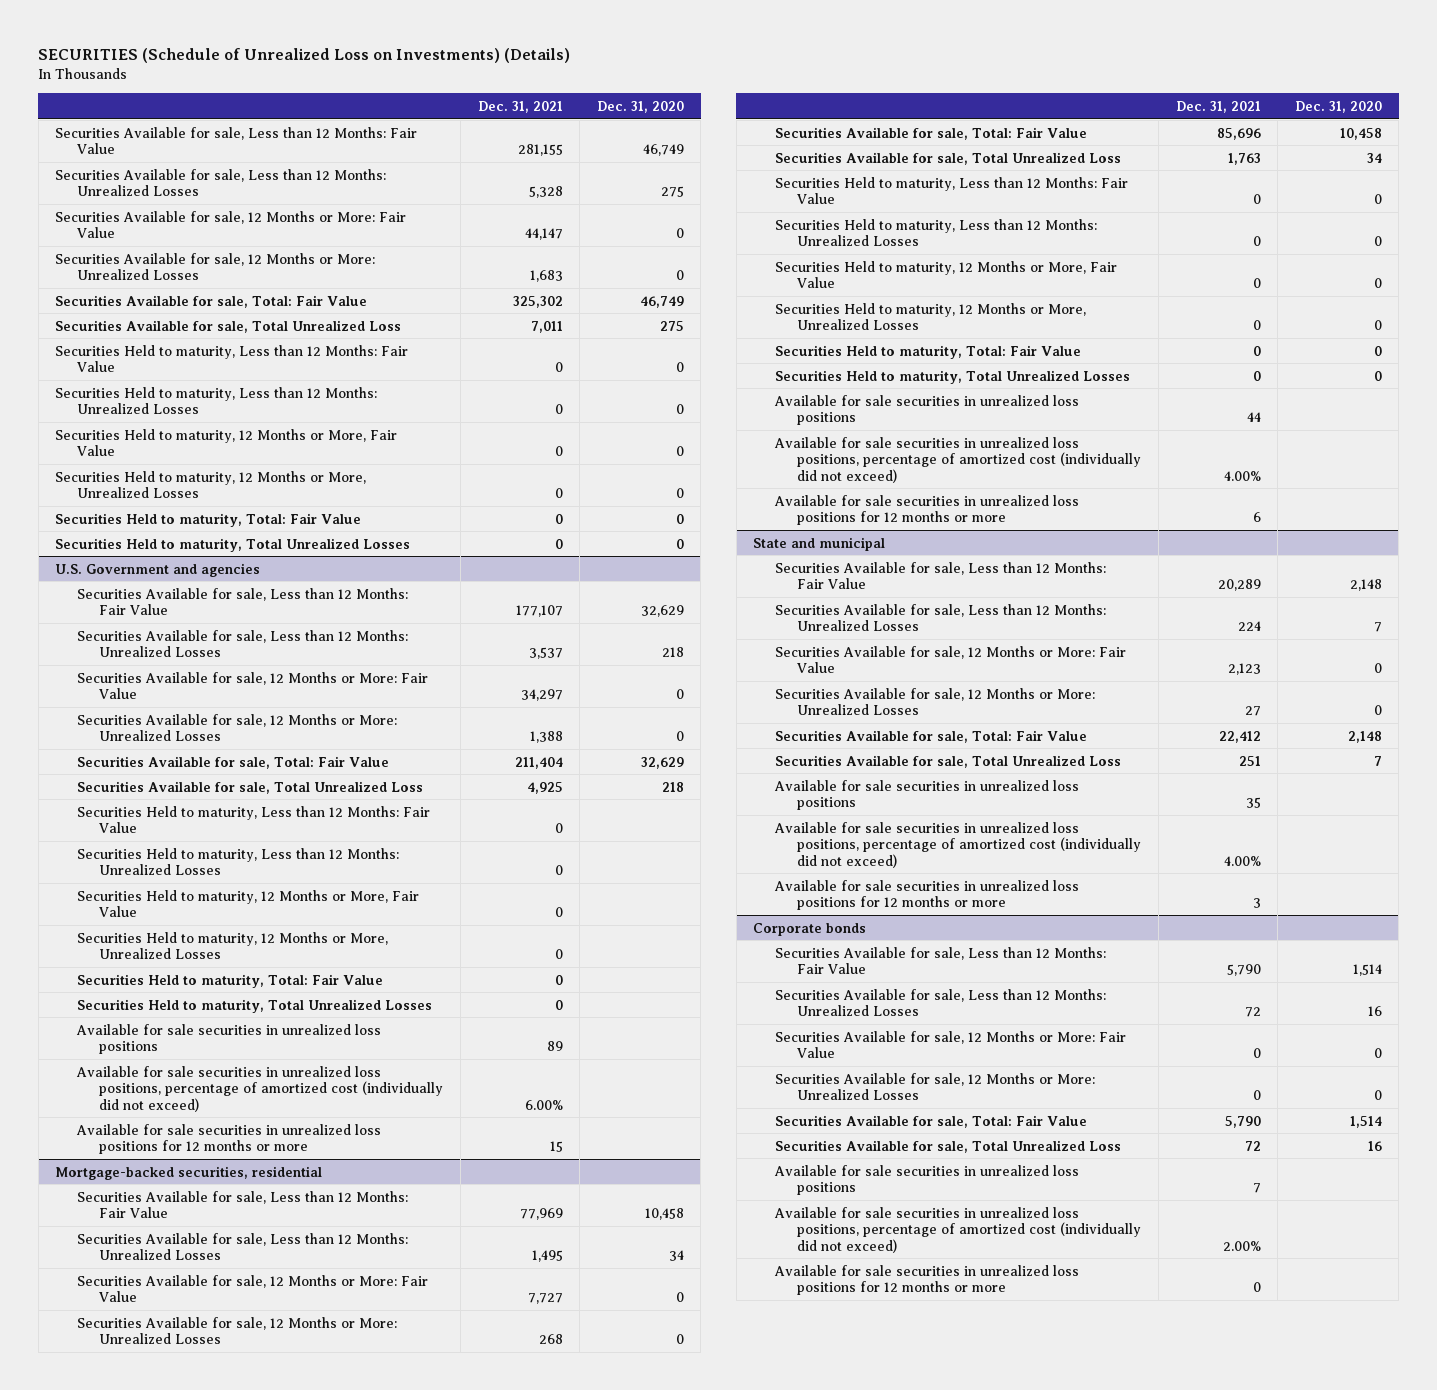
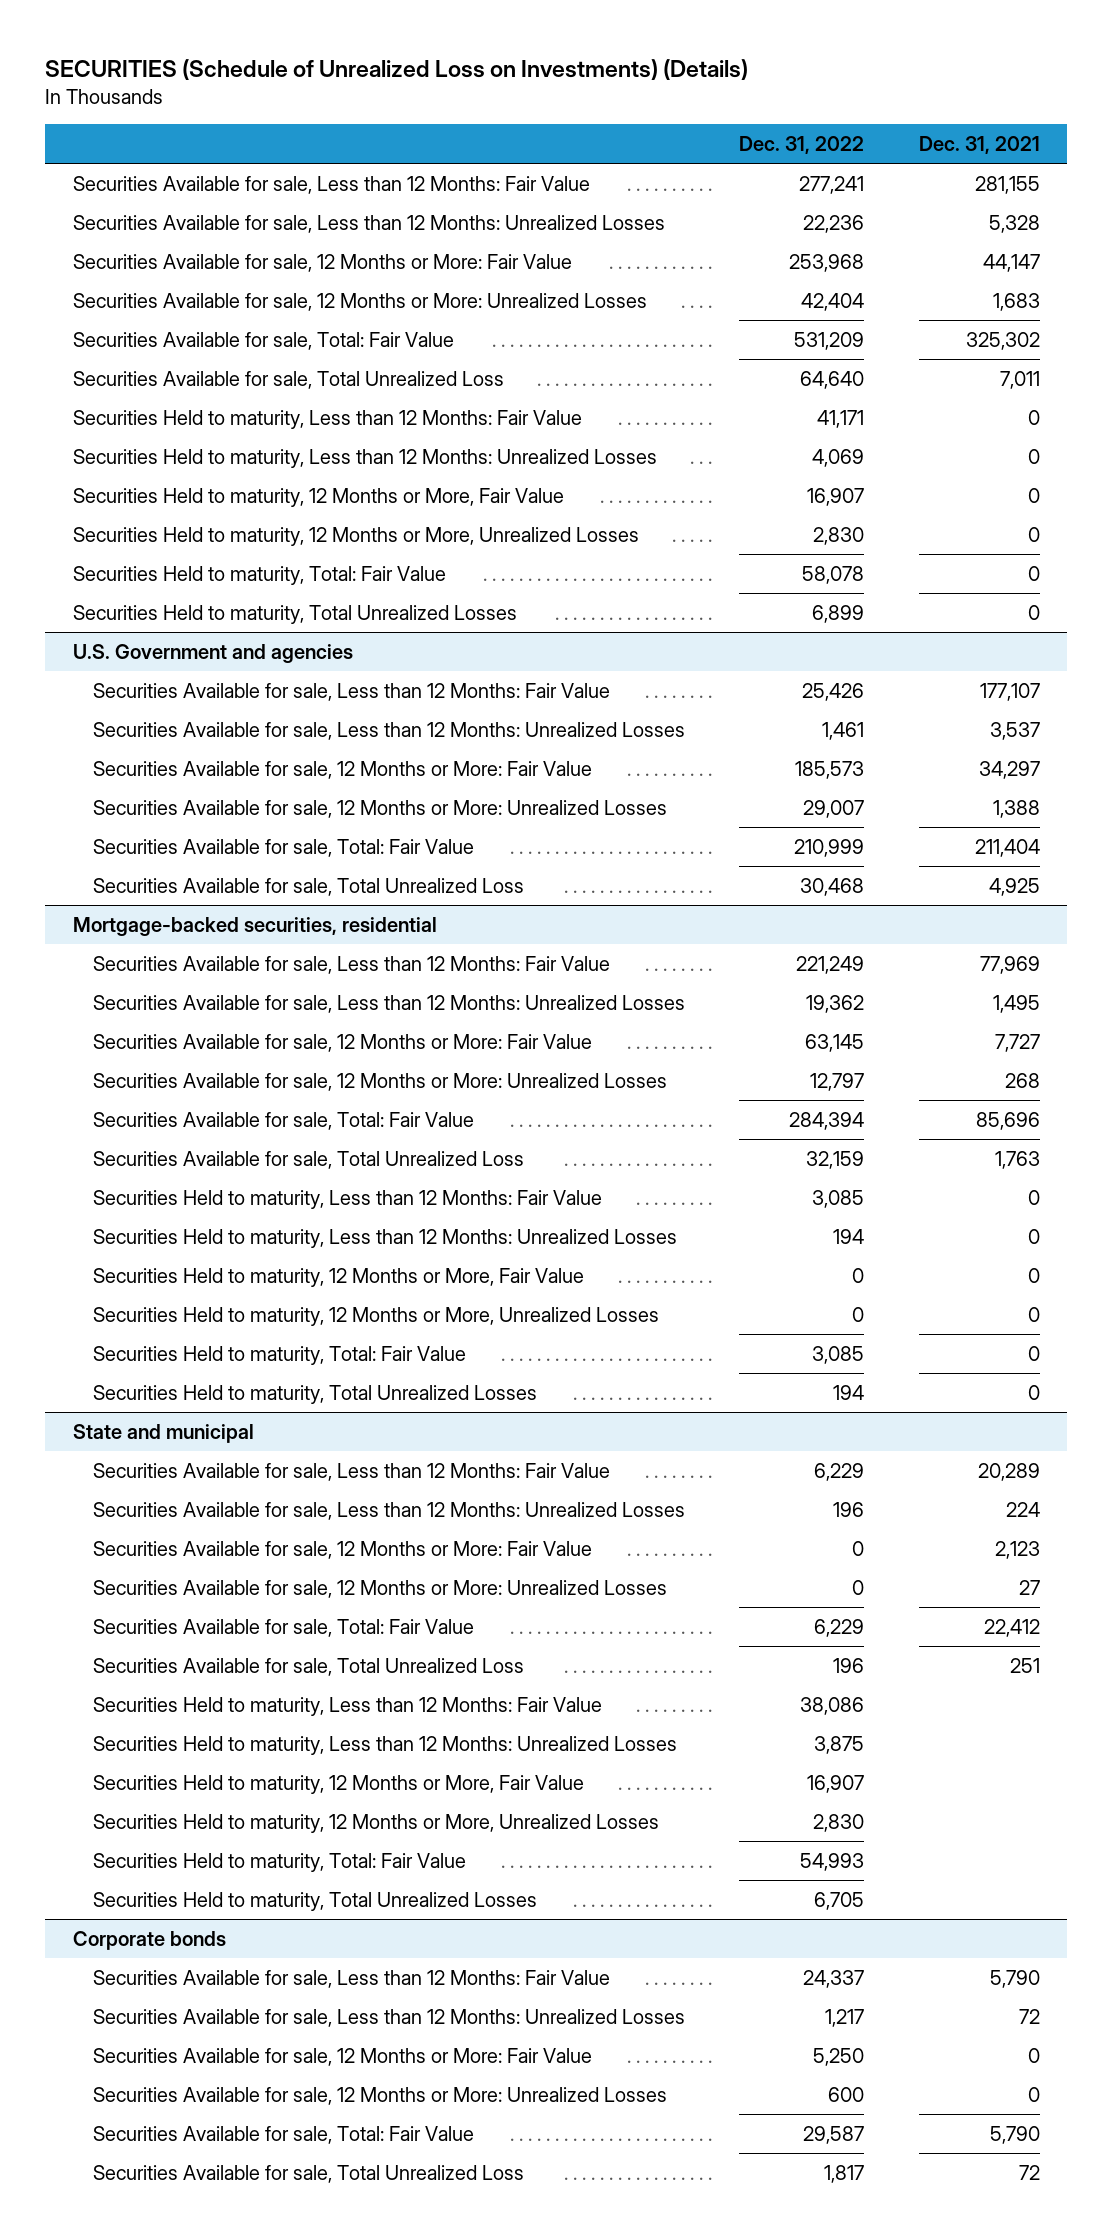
- | Dec. 31, 2021 | Dec. 31, 2020
+ | Dec. 31, 2022 | Dec. 31, 2021
@ U.S. Government and agencies
- Securities Held to maturity, Less than 12 Months: Fair Value | 0 |
- Securities Held to maturity, Less than 12 Months: Unrealized Losses | 0 |
- Securities Held to maturity, 12 Months or More, Fair Value | 0 |
- Securities Held to maturity, 12 Months or More, Unrealized Losses | 0 |
- Securities Held to maturity, Total: Fair Value | 0 |
- Securities Held to maturity, Total Unrealized Losses | 0 |
- Available for sale securities in unrealized loss positions | 89 |
- Available for sale securities in unrealized loss positions, percentage of amortized cost (individually did not exceed) | 6.00% |
- Available for sale securities in unrealized loss positions for 12 months or more | 15 |
@ Mortgage-backed securities, residential
- Available for sale securities in unrealized loss positions | 44 |
- Available for sale securities in unrealized loss positions, percentage of amortized cost (individually did not exceed) | 4.00% |
- Available for sale securities in unrealized loss positions for 12 months or more | 6 |
@ State and municipal
- Available for sale securities in unrealized loss positions | 35 |
- Available for sale securities in unrealized loss positions, percentage of amortized cost (individually did not exceed) | 4.00% |
- Available for sale securities in unrealized loss positions for 12 months or more | 3 |
+ Securities Held to maturity, Less than 12 Months: Fair Value | 38,086 |
+ Securities Held to maturity, Less than 12 Months: Unrealized Losses | 3,875 |
+ Securities Held to maturity, 12 Months or More, Fair Value | 16,907 |
+ Securities Held to maturity, 12 Months or More, Unrealized Losses | 2,830 |
+ Securities Held to maturity, Total: Fair Value | 54,993 |
+ Securities Held to maturity, Total Unrealized Losses | 6,705 |
@ Corporate bonds
- Available for sale securities in unrealized loss positions | 7 |
- Available for sale securities in unrealized loss positions, percentage of amortized cost (individually did not exceed) | 2.00% |
- Available for sale securities in unrealized loss positions for 12 months or more | 0 |

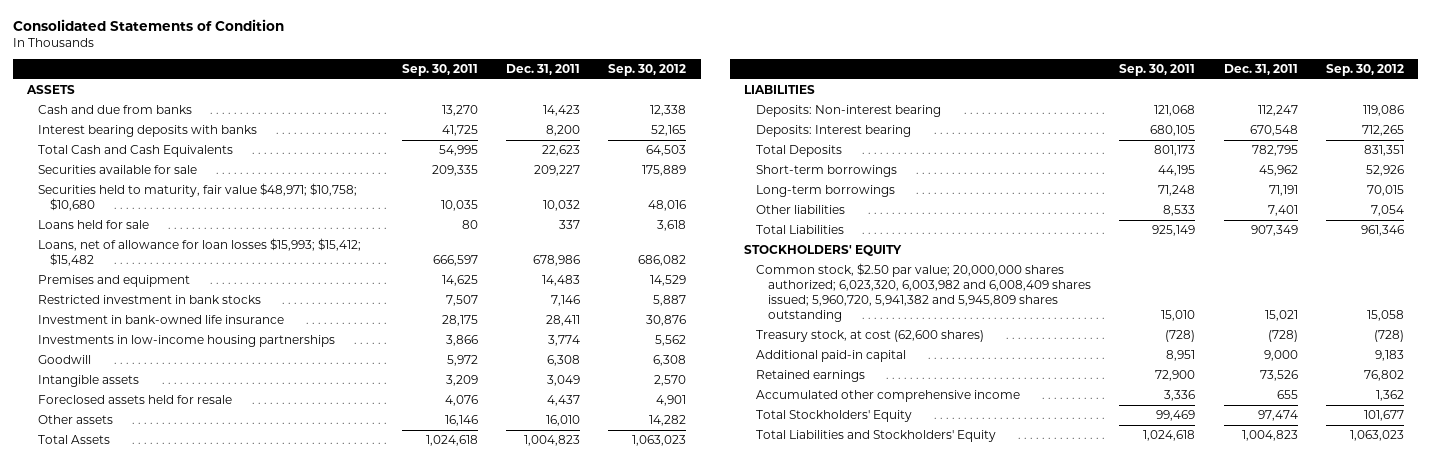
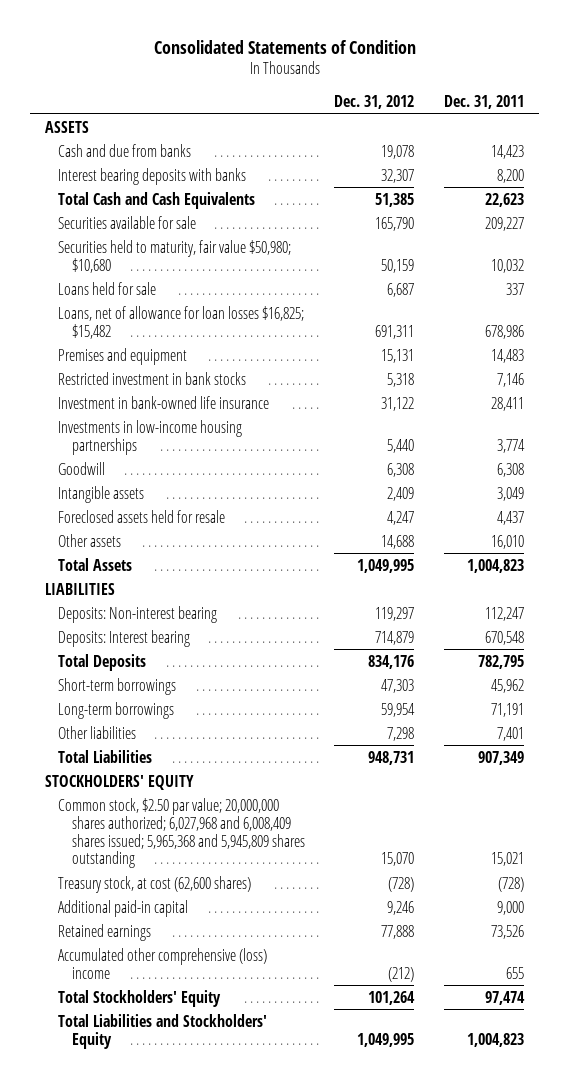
- | Sep. 30, 2011 | Dec. 31, 2011 | Sep. 30, 2012
+ | Dec. 31, 2012 | Dec. 31, 2011
- Securities held to maturity, fair value $48,971; $10,758; $10,680 | 10,035 | 10,032 | 48,016
+ Securities held to maturity, fair value $50,980; $10,680 | 50,159 | 10,032
- Loans, net of allowance for loan losses $15,993; $15,412; $15,482 | 666,597 | 678,986 | 686,082
+ Loans, net of allowance for loan losses $16,825; $15,482 | 691,311 | 678,986
- Common stock, $2.50 par value; 20,000,000 shares authorized; 6,023,320, 6,003,982 and 6,008,409 shares issued; 5,960,720, 5,941,382 and 5,945,809 shares outstanding | 15,010 | 15,021 | 15,058
+ Common stock, $2.50 par value; 20,000,000 shares authorized; 6,027,968 and 6,008,409 shares issued; 5,965,368 and 5,945,809 shares outstanding | 15,070 | 15,021
- Accumulated other comprehensive income | 3,336 | 655 | 1,362
+ Accumulated other comprehensive (loss) income | (212) | 655

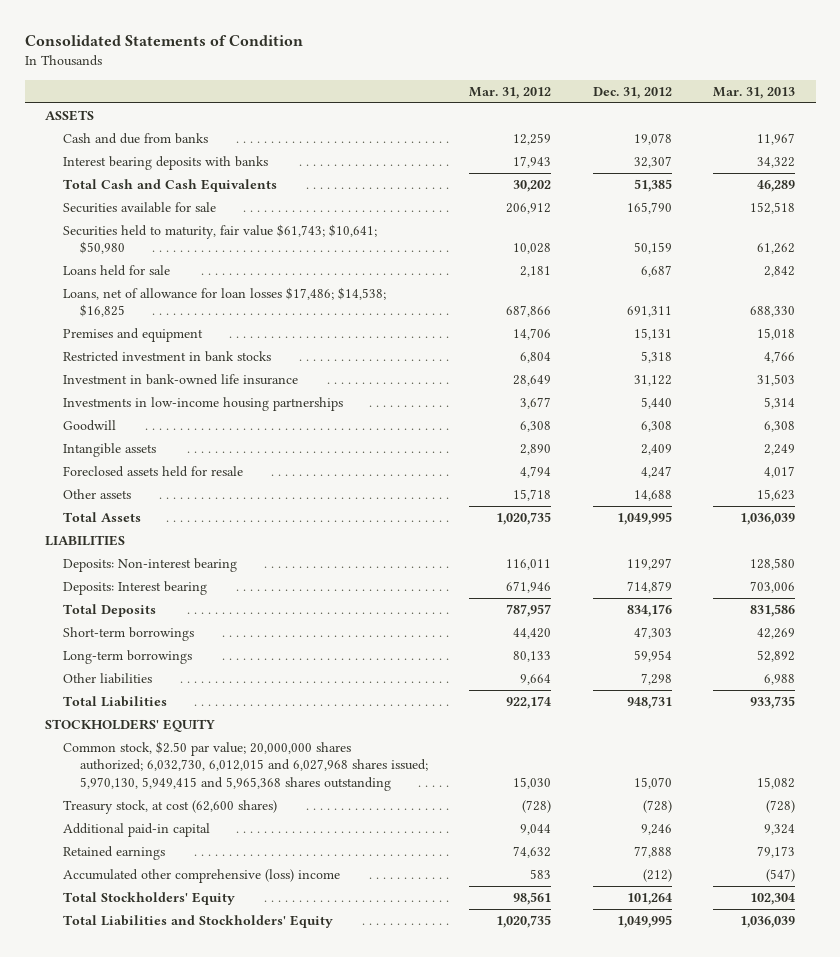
- | Dec. 31, 2012 | Dec. 31, 2011
+ | Mar. 31, 2012 | Dec. 31, 2012 | Mar. 31, 2013
- Securities held to maturity, fair value $50,980; $10,680 | 50,159 | 10,032
+ Securities held to maturity, fair value $61,743; $10,641; $50,980 | 10,028 | 50,159 | 61,262
- Loans, net of allowance for loan losses $16,825; $15,482 | 691,311 | 678,986
+ Loans, net of allowance for loan losses $17,486; $14,538; $16,825 | 687,866 | 691,311 | 688,330
- Common stock, $2.50 par value; 20,000,000 shares authorized; 6,027,968 and 6,008,409 shares issued; 5,965,368 and 5,945,809 shares outstanding | 15,070 | 15,021
+ Common stock, $2.50 par value; 20,000,000 shares authorized; 6,032,730, 6,012,015 and 6,027,968 shares issued; 5,970,130, 5,949,415 and 5,965,368 shares outstanding | 15,030 | 15,070 | 15,082

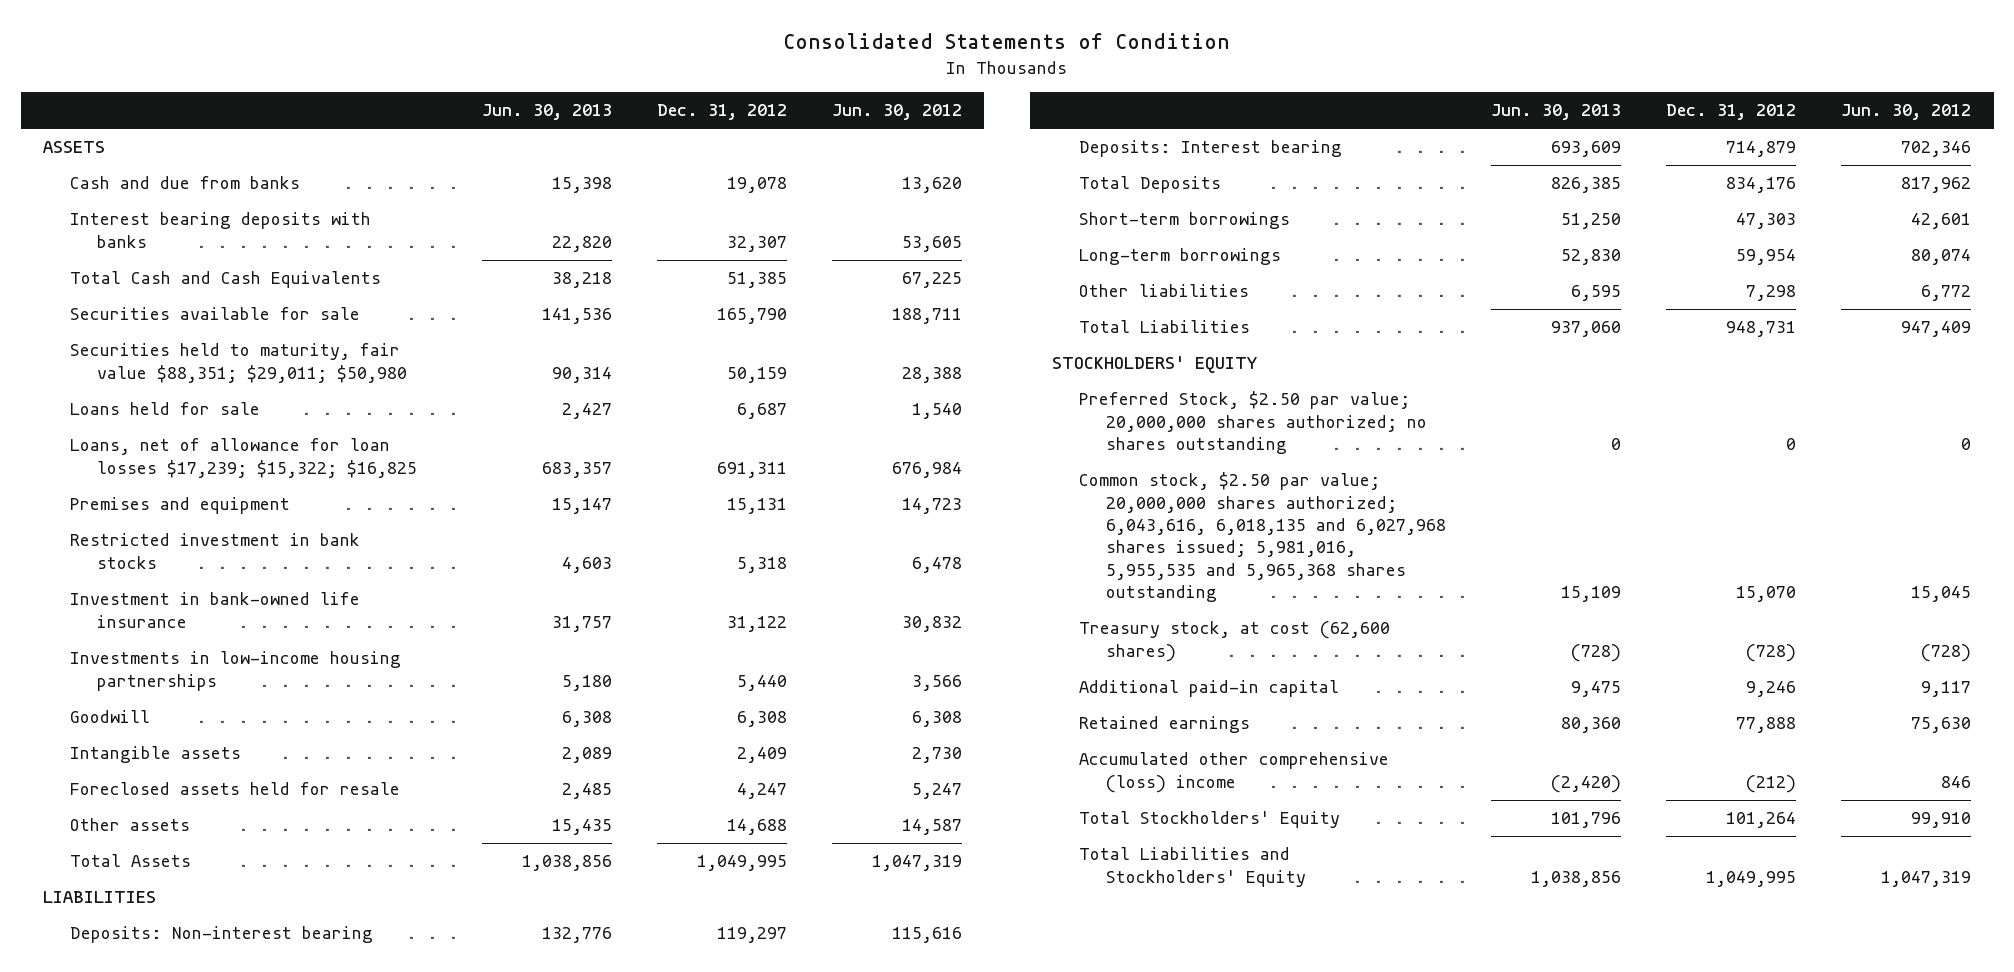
- | Mar. 31, 2012 | Dec. 31, 2012 | Mar. 31, 2013
+ | Jun. 30, 2013 | Dec. 31, 2012 | Jun. 30, 2012
- Securities held to maturity, fair value $61,743; $10,641; $50,980 | 10,028 | 50,159 | 61,262
+ Securities held to maturity, fair value $88,351; $29,011; $50,980 | 90,314 | 50,159 | 28,388
- Loans, net of allowance for loan losses $17,486; $14,538; $16,825 | 687,866 | 691,311 | 688,330
+ Loans, net of allowance for loan losses $17,239; $15,322; $16,825 | 683,357 | 691,311 | 676,984
- Common stock, $2.50 par value; 20,000,000 shares authorized; 6,032,730, 6,012,015 and 6,027,968 shares issued; 5,970,130, 5,949,415 and 5,965,368 shares outstanding | 15,030 | 15,070 | 15,082
+ Preferred Stock, $2.50 par value; 20,000,000 shares authorized; no shares outstanding | 0 | 0 | 0
+ Common stock, $2.50 par value; 20,000,000 shares authorized; 6,043,616, 6,018,135 and 6,027,968 shares issued; 5,981,016, 5,955,535 and 5,965,368 shares outstanding | 15,109 | 15,070 | 15,045

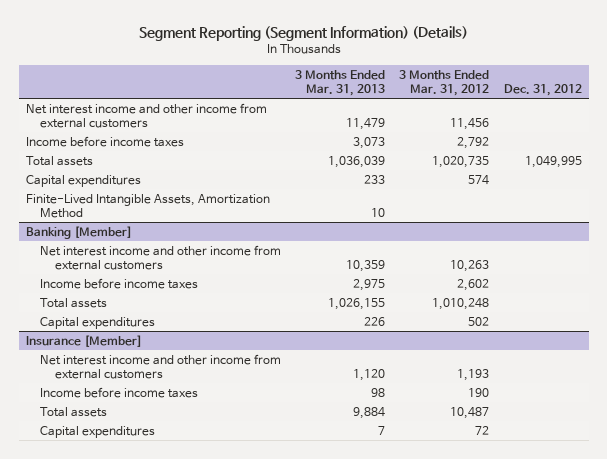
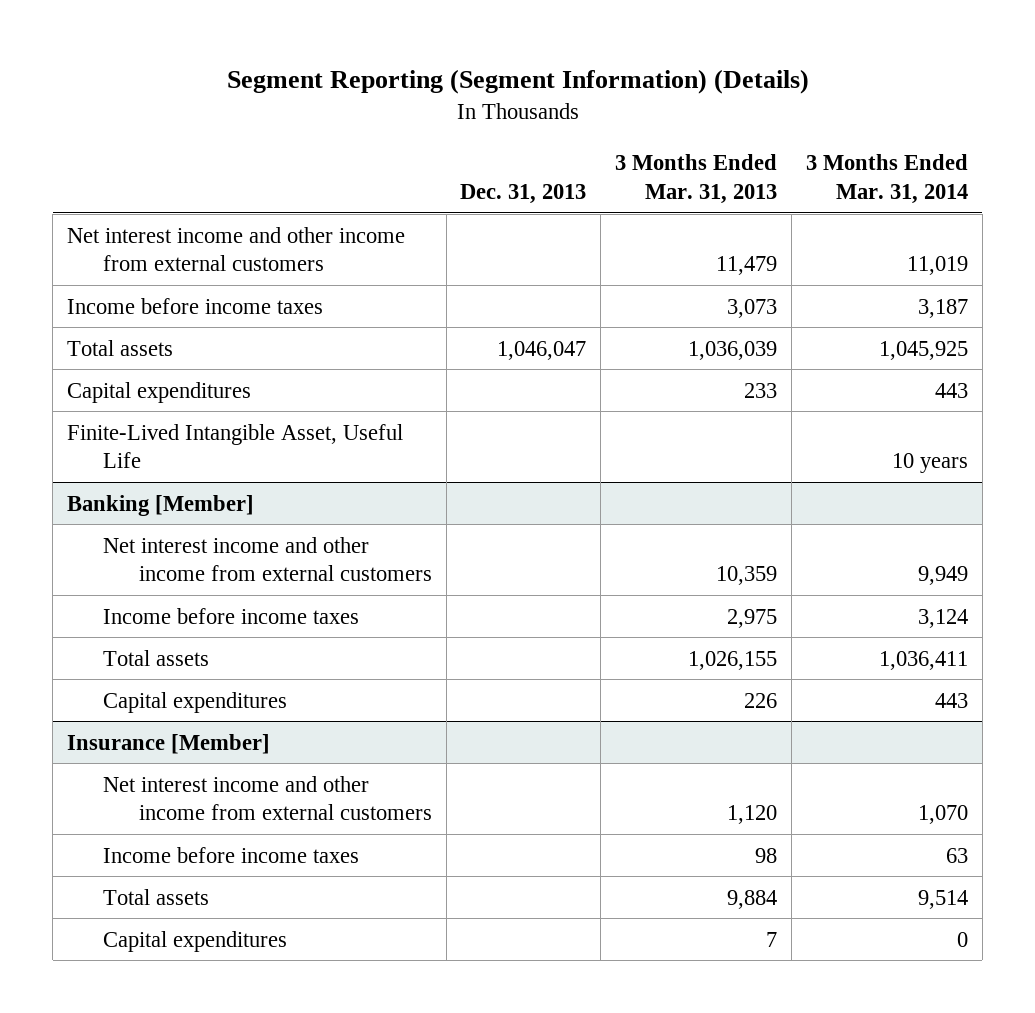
- | 3 Months Ended Mar. 31, 2013 | 3 Months Ended Mar. 31, 2012 | Dec. 31, 2012
+ | Dec. 31, 2013 | 3 Months Ended Mar. 31, 2013 | 3 Months Ended Mar. 31, 2014
- Finite-Lived Intangible Assets, Amortization Method | 10 | |
+ Finite-Lived Intangible Asset, Useful Life | | | 10 years

